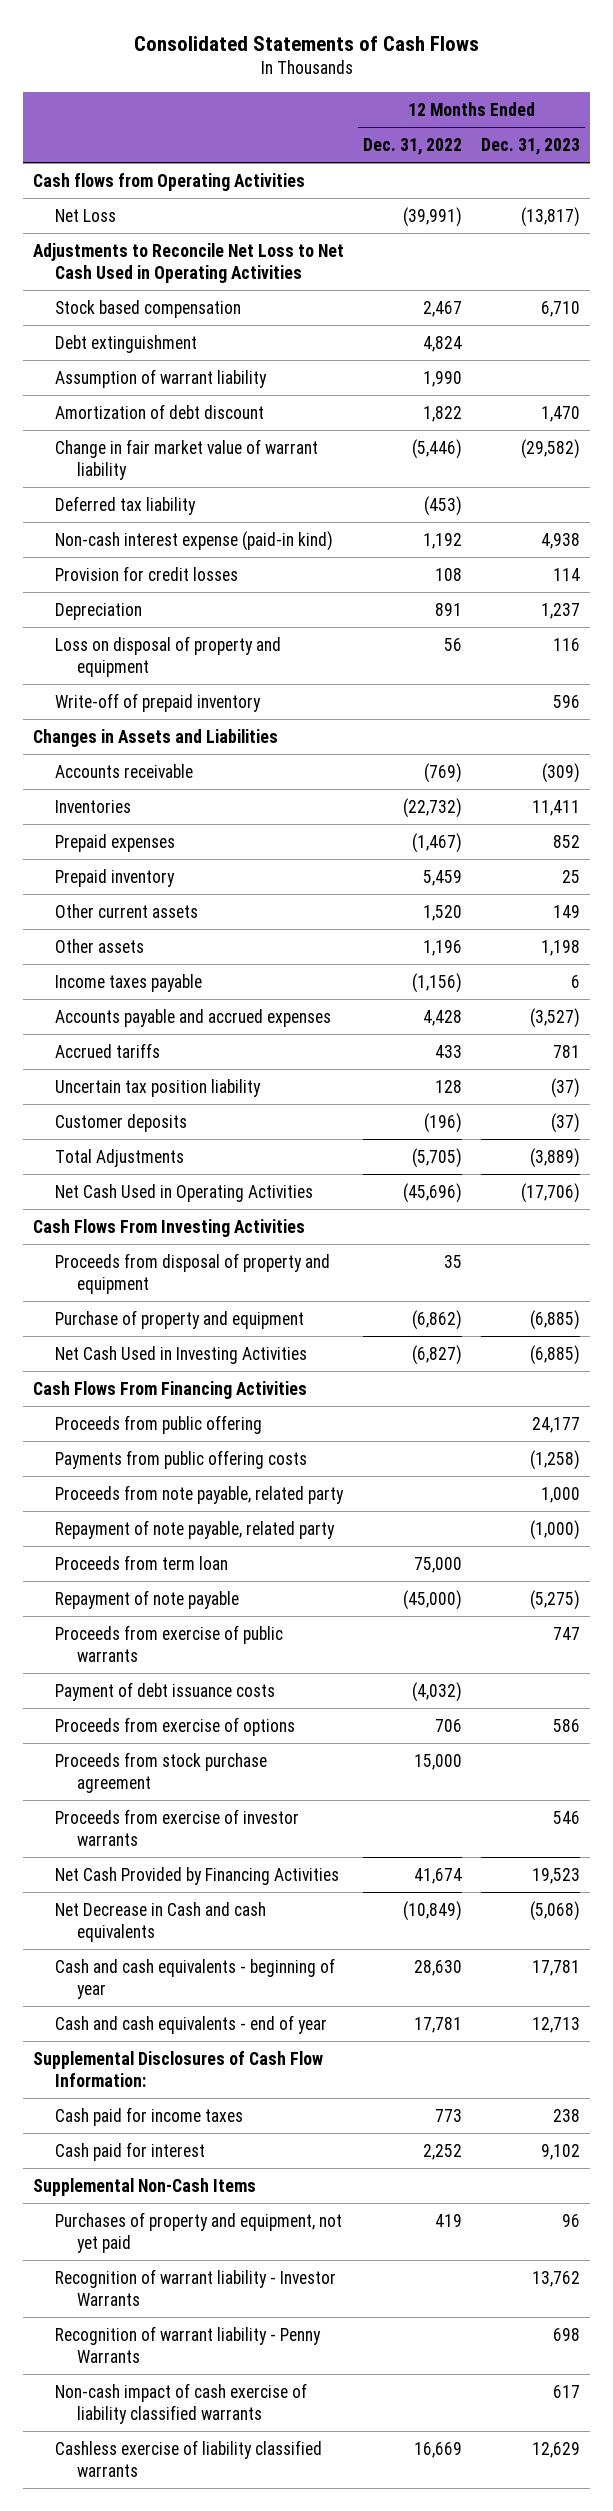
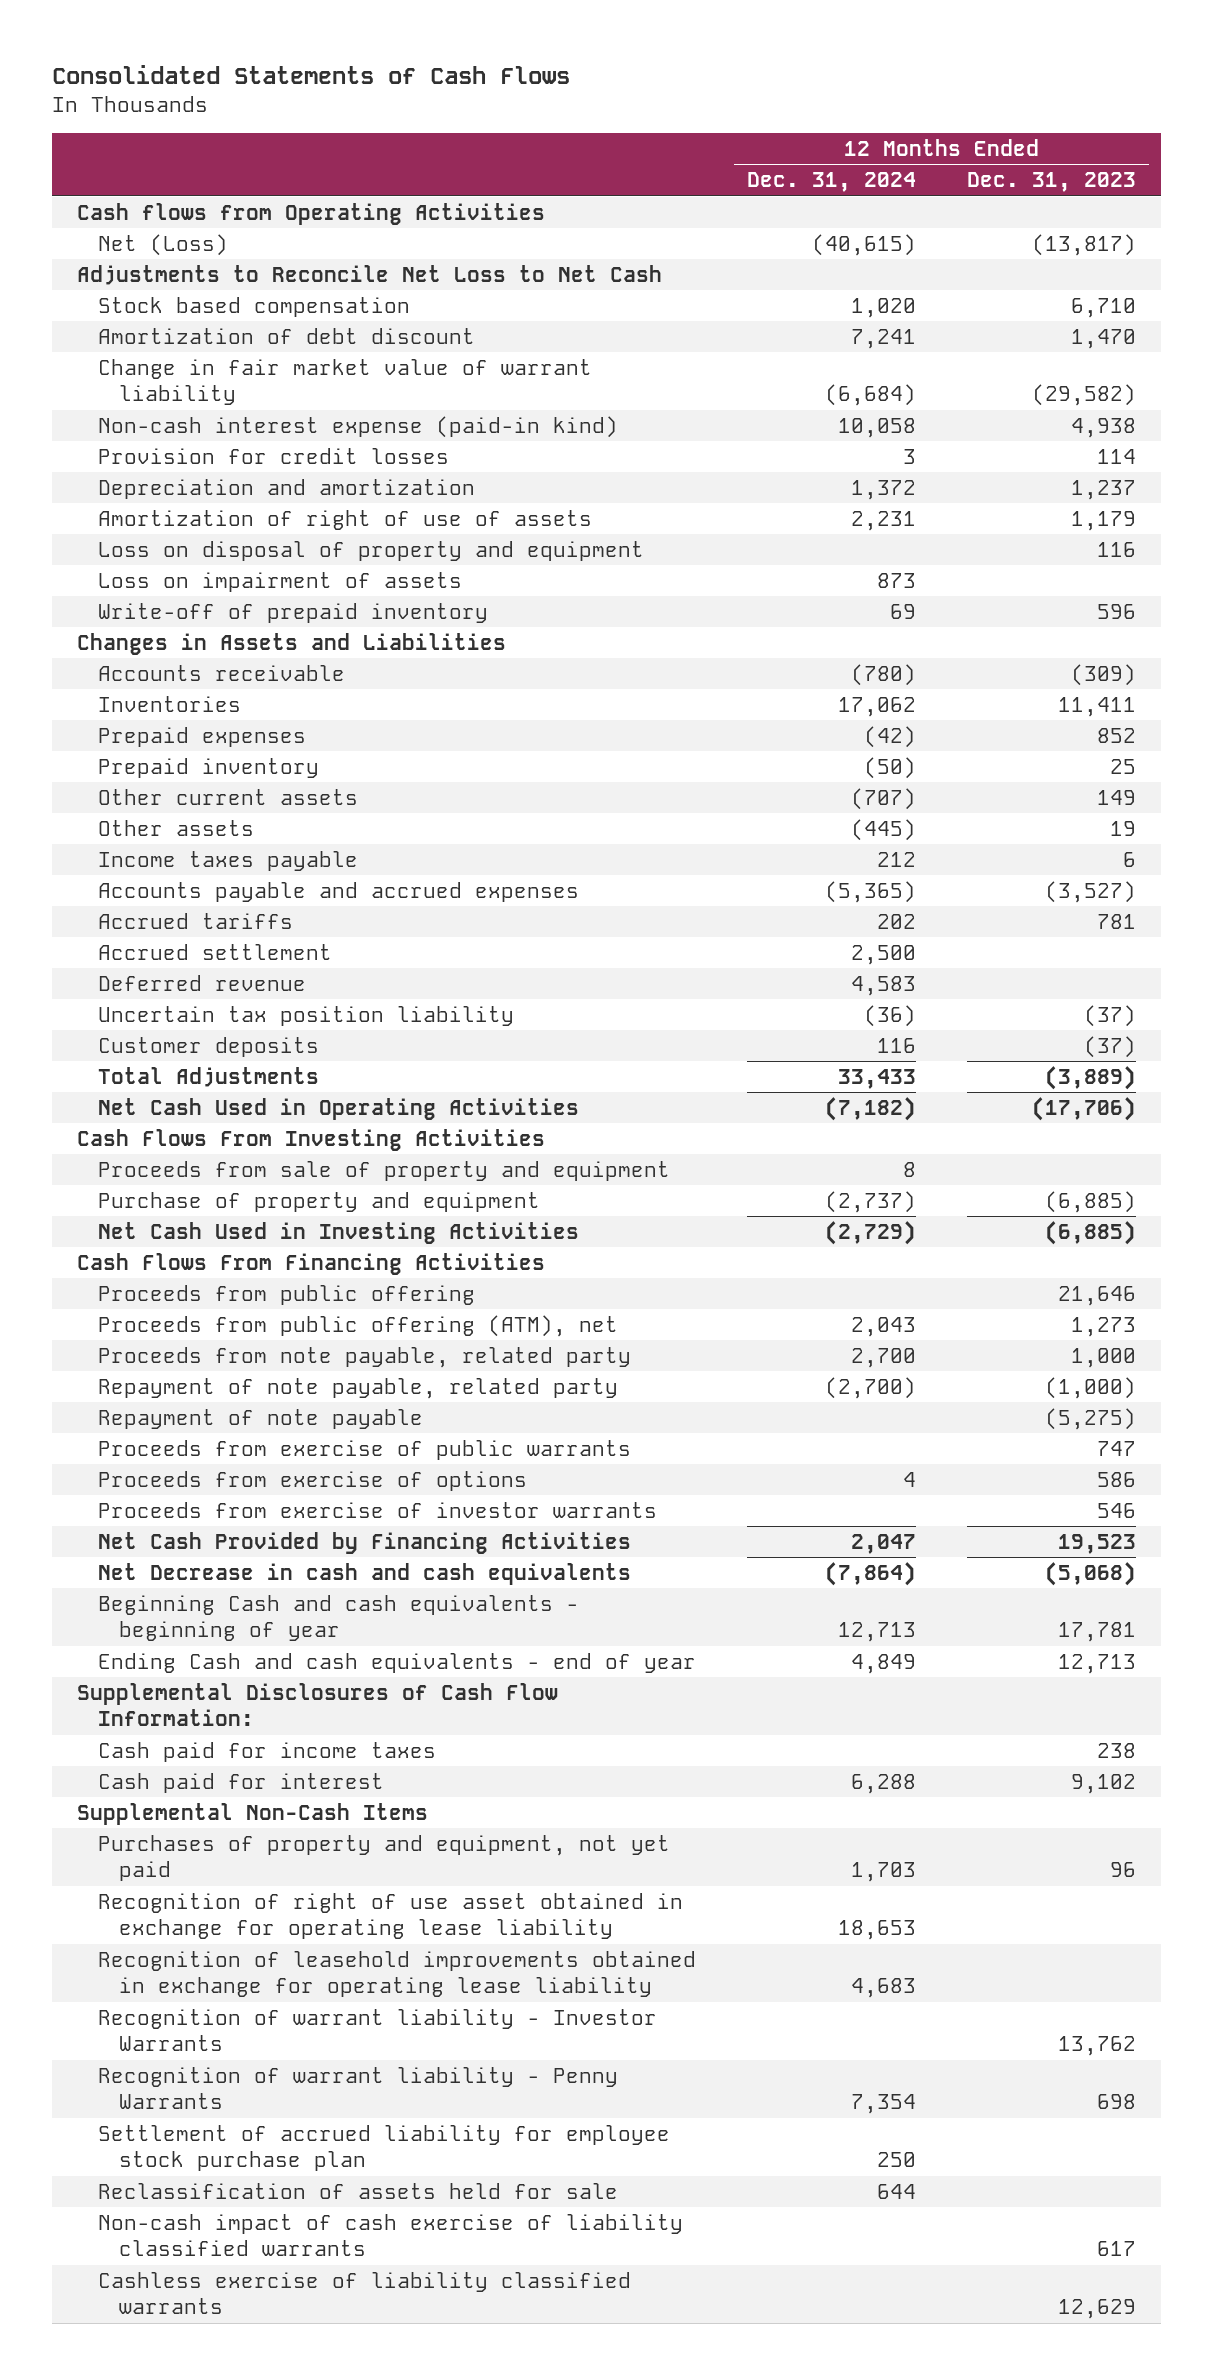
- | 12 Months Ended Dec. 31, 2022 | 12 Months Ended Dec. 31, 2023
+ | 12 Months Ended Dec. 31, 2024 | 12 Months Ended Dec. 31, 2023
- Net Loss | (39,991) | (13,817)
- Adjustments to Reconcile Net Loss to Net Cash Used in Operating Activities
+ Net (Loss) | (40,615) | (13,817)
+ Adjustments to Reconcile Net Loss to Net Cash
- Debt extinguishment | 4,824 |
- Assumption of warrant liability | 1,990 |
- Deferred tax liability | (453) |
- Depreciation | 891 | 1,237
+ Depreciation and amortization | 1,372 | 1,237
+ Amortization of right of use of assets | 2,231 | 1,179
+ Loss on impairment of assets | 873 |
- Other assets | 1,196 | 1,198
+ Other assets | (445) | 19
+ Accrued settlement | 2,500 |
+ Deferred revenue | 4,583 |
- Proceeds from disposal of property and equipment | 35 |
+ Proceeds from sale of property and equipment | 8 |
- Proceeds from public offering | | 24,177
- Payments from public offering costs | | (1,258)
+ Proceeds from public offering | | 21,646
+ Proceeds from public offering (ATM), net | 2,043 | 1,273
- Proceeds from term loan | 75,000 |
- Payment of debt issuance costs | (4,032) |
- Proceeds from stock purchase agreement | 15,000 |
- Net Decrease in Cash and cash equivalents | (10,849) | (5,068)
- Cash and cash equivalents - beginning of year | 28,630 | 17,781
- Cash and cash equivalents - end of year | 17,781 | 12,713
+ Net Decrease in cash and cash equivalents | (7,864) | (5,068)
+ Beginning Cash and cash equivalents - beginning of year | 12,713 | 17,781
+ Ending Cash and cash equivalents - end of year | 4,849 | 12,713
+ Recognition of right of use asset obtained in exchange for operating lease liability | 18,653 |
+ Recognition of leasehold improvements obtained in exchange for operating lease liability | 4,683 |
+ Settlement of accrued liability for employee stock purchase plan | 250 |
+ Reclassification of assets held for sale | 644 |

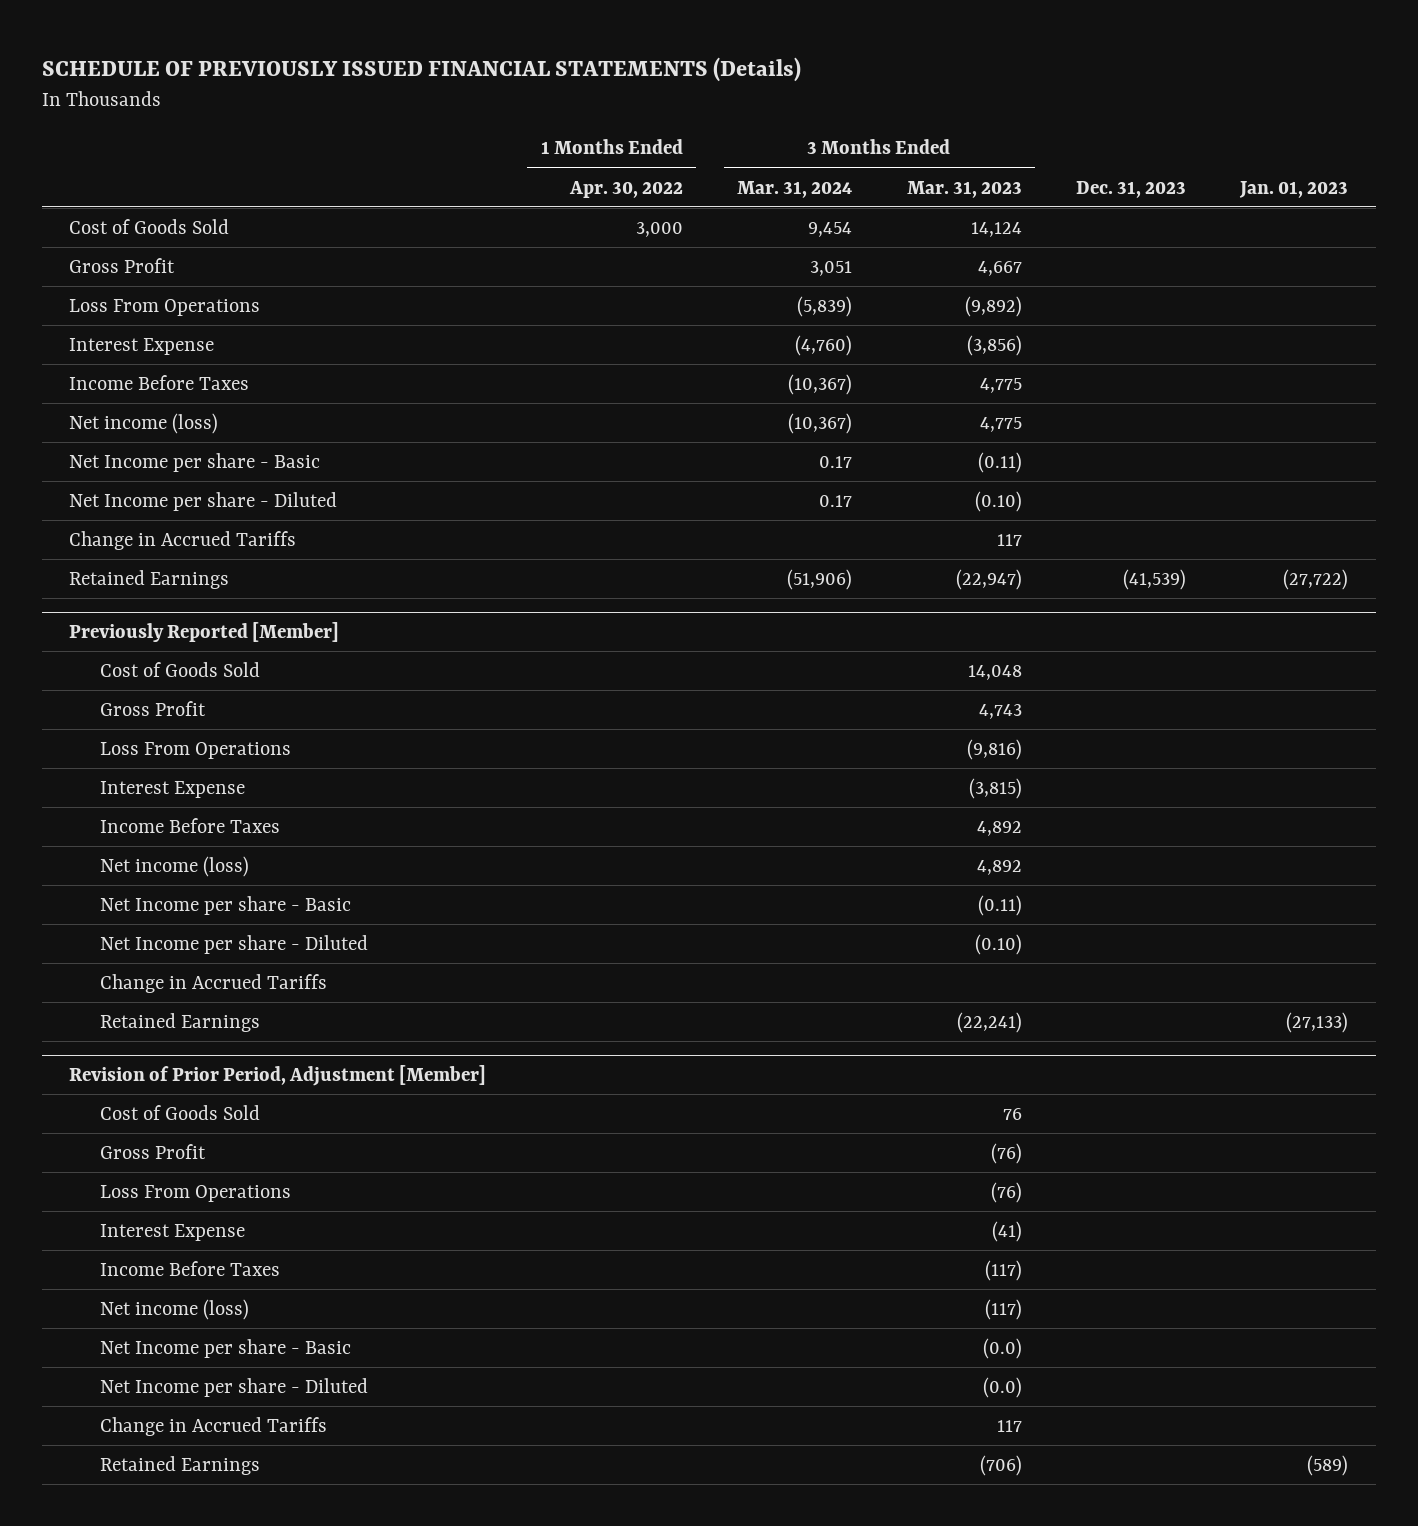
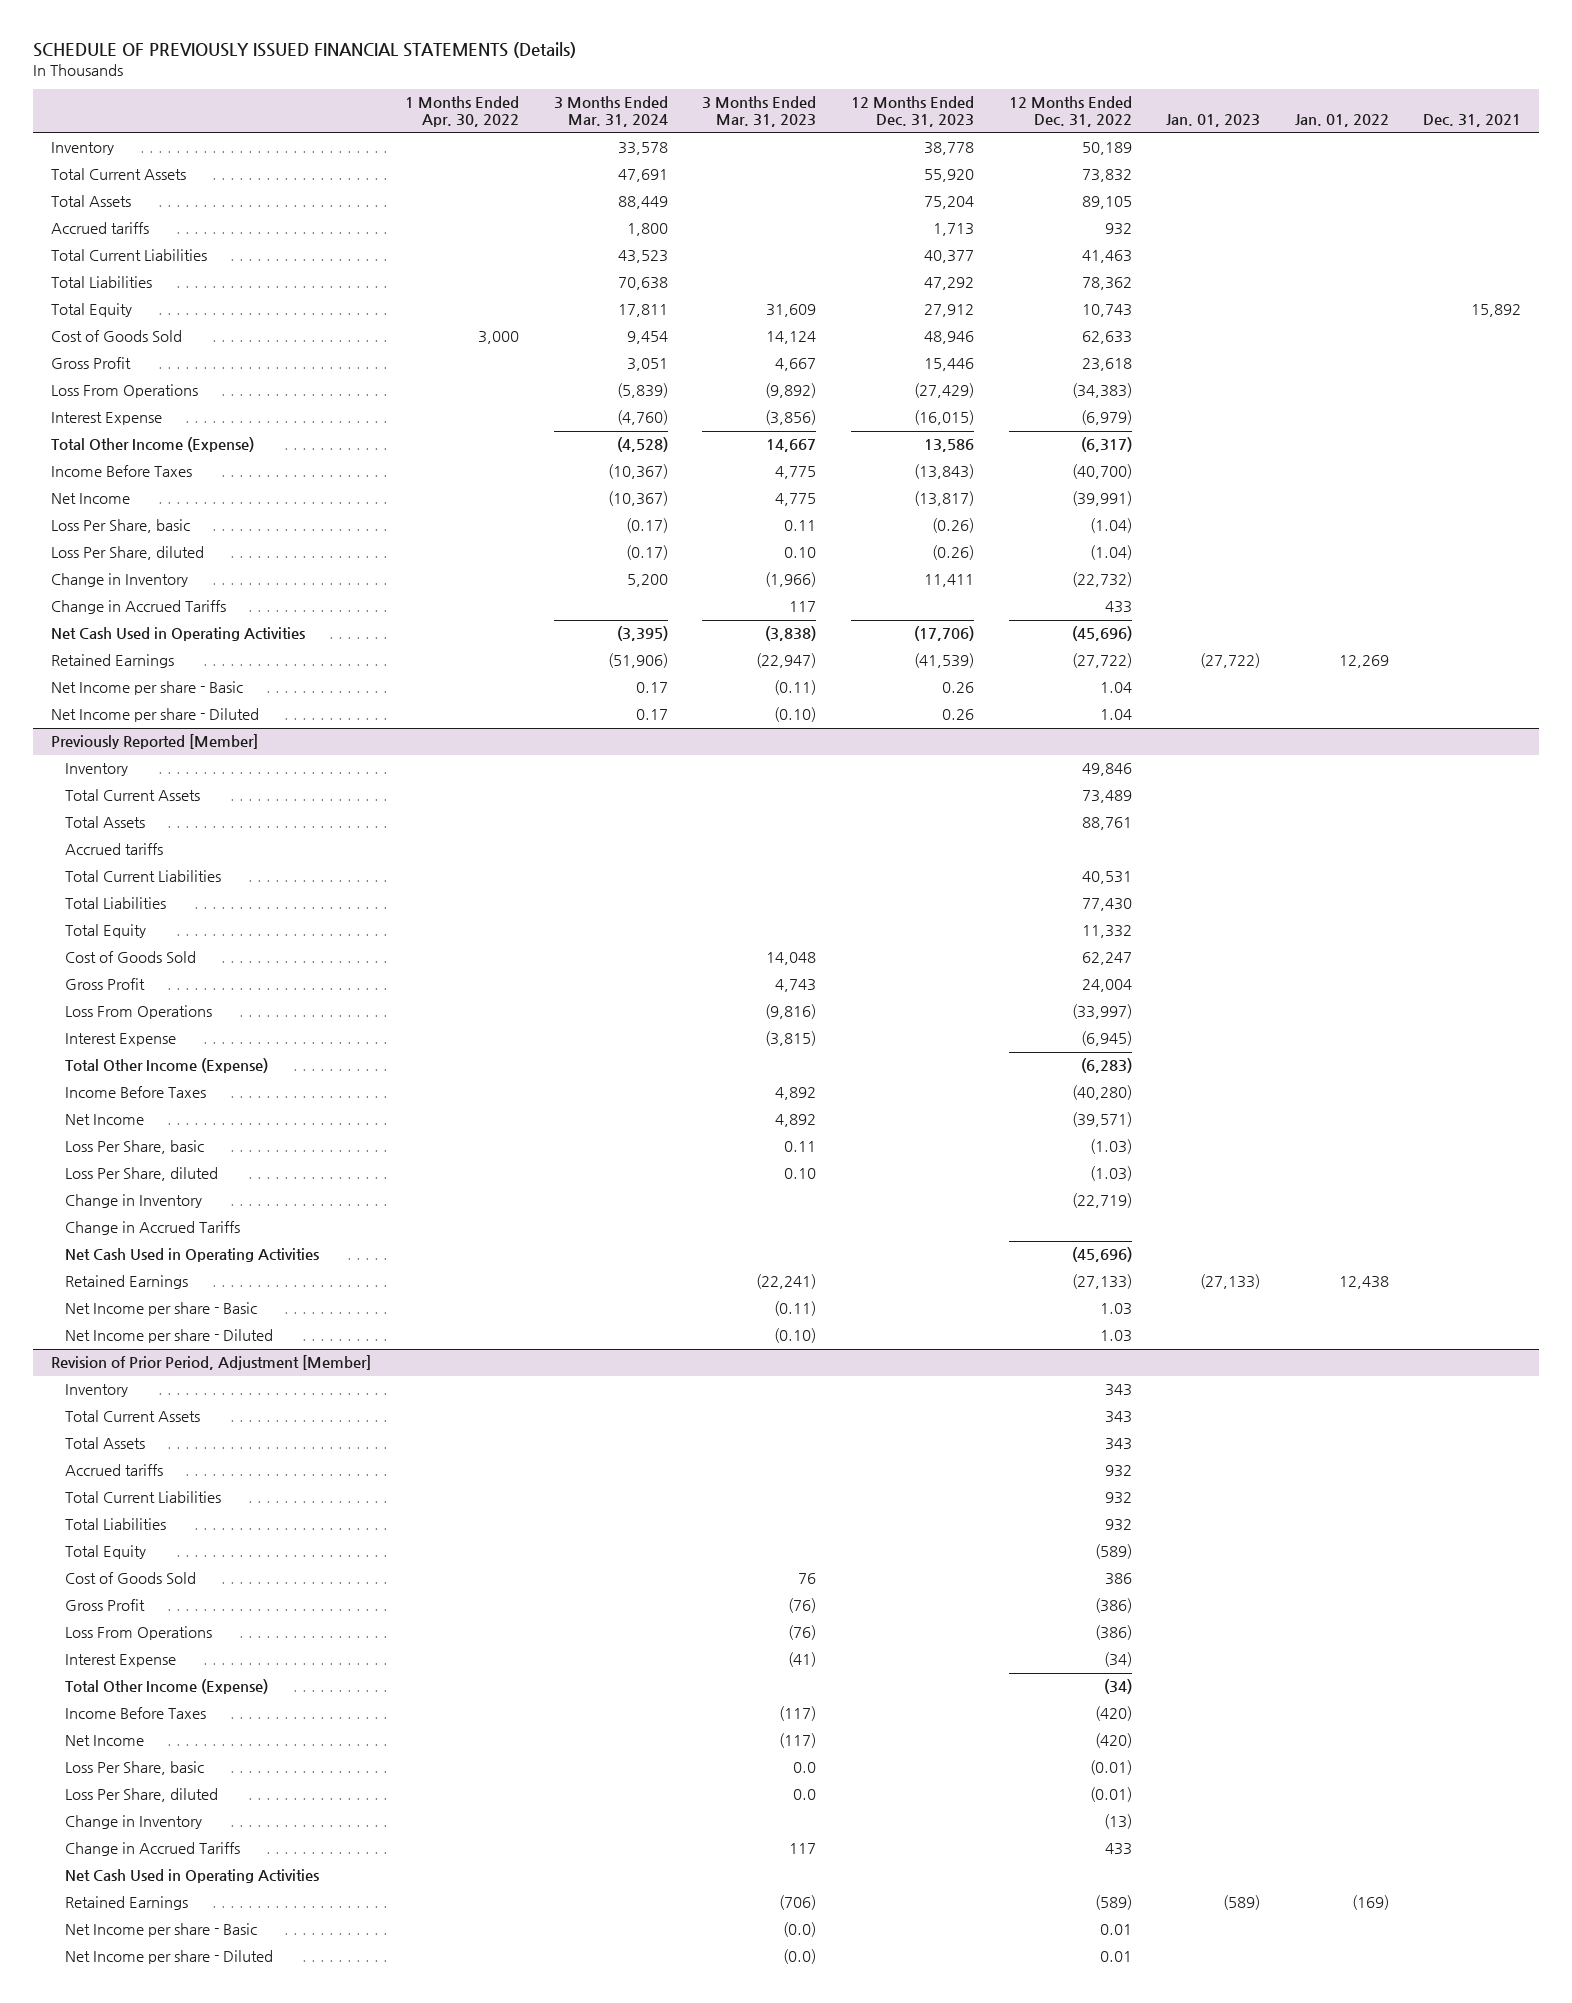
- | 1 Months Ended Apr. 30, 2022 | 3 Months Ended Mar. 31, 2024 | 3 Months Ended Mar. 31, 2023 | Dec. 31, 2023 | Jan. 01, 2023
+ | 1 Months Ended Apr. 30, 2022 | 3 Months Ended Mar. 31, 2024 | 3 Months Ended Mar. 31, 2023 | 12 Months Ended Dec. 31, 2023 | 12 Months Ended Dec. 31, 2022 | Jan. 01, 2023 | Jan. 01, 2022 | Dec. 31, 2021
+ Inventory | | 33,578 | | 38,778 | 50,189 | | |
+ Total Current Assets | | 47,691 | | 55,920 | 73,832 | | |
+ Total Assets | | 88,449 | | 75,204 | 89,105 | | |
+ Accrued tariffs | | 1,800 | | 1,713 | 932 | | |
+ Total Current Liabilities | | 43,523 | | 40,377 | 41,463 | | |
+ Total Liabilities | | 70,638 | | 47,292 | 78,362 | | |
+ Total Equity | | 17,811 | 31,609 | 27,912 | 10,743 | | | 15,892
+ Total Other Income (Expense) | | (4,528) | 14,667 | 13,586 | (6,317) | | |
- Net income (loss) | | (10,367) | 4,775 | |
+ Net Income | | (10,367) | 4,775 | (13,817) | (39,991) | | |
+ Loss Per Share, basic | | (0.17) | 0.11 | (0.26) | (1.04) | | |
+ Loss Per Share, diluted | | (0.17) | 0.10 | (0.26) | (1.04) | | |
+ Change in Inventory | | 5,200 | (1,966) | 11,411 | (22,732) | | |
+ Net Cash Used in Operating Activities | | (3,395) | (3,838) | (17,706) | (45,696) | | |
moved down: Net Income per share - Basic | | 0.17 | (0.11) | 0.26 | 1.04 | | |
moved down: Net Income per share - Diluted | | 0.17 | (0.10) | 0.26 | 1.04 | | |
@ Previously Reported [Member]
+ Inventory | | | | | 49,846 | | |
+ Total Current Assets | | | | | 73,489 | | |
+ Total Assets | | | | | 88,761 | | |
+ Accrued tariffs
+ Total Current Liabilities | | | | | 40,531 | | |
+ Total Liabilities | | | | | 77,430 | | |
+ Total Equity | | | | | 11,332 | | |
+ Total Other Income (Expense) | | | | | (6,283) | | |
- Net income (loss) | | | 4,892 | |
+ Net Income | | | 4,892 | | (39,571) | | |
+ Loss Per Share, basic | | | 0.11 | | (1.03) | | |
+ Loss Per Share, diluted | | | 0.10 | | (1.03) | | |
+ Change in Inventory | | | | | (22,719) | | |
+ Net Cash Used in Operating Activities | | | | | (45,696) | | |
moved down: Net Income per share - Basic | | | (0.11) | | 1.03 | | |
moved down: Net Income per share - Diluted | | | (0.10) | | 1.03 | | |
@ Revision of Prior Period, Adjustment [Member]
+ Inventory | | | | | 343 | | |
+ Total Current Assets | | | | | 343 | | |
+ Total Assets | | | | | 343 | | |
+ Accrued tariffs | | | | | 932 | | |
+ Total Current Liabilities | | | | | 932 | | |
+ Total Liabilities | | | | | 932 | | |
+ Total Equity | | | | | (589) | | |
+ Total Other Income (Expense) | | | | | (34) | | |
- Net income (loss) | | | (117) | |
+ Net Income | | | (117) | | (420) | | |
+ Loss Per Share, basic | | | 0.0 | | (0.01) | | |
+ Loss Per Share, diluted | | | 0.0 | | (0.01) | | |
+ Change in Inventory | | | | | (13) | | |
+ Net Cash Used in Operating Activities
moved down: Net Income per share - Basic | | | (0.0) | | 0.01 | | |
moved down: Net Income per share - Diluted | | | (0.0) | | 0.01 | | |

